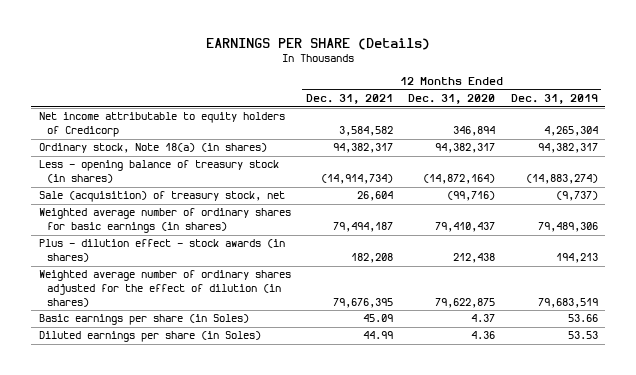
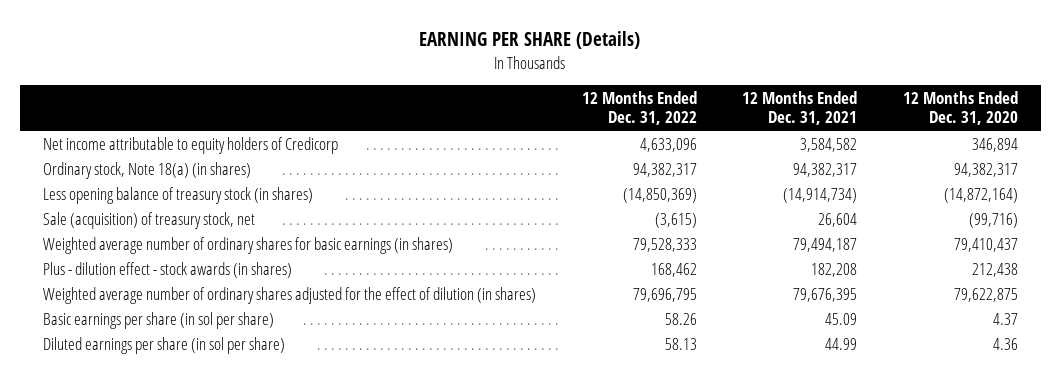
- EARNINGS PER SHARE (Details)
+ EARNING PER SHARE (Details)
- | 12 Months Ended Dec. 31, 2021 | 12 Months Ended Dec. 31, 2020 | 12 Months Ended Dec. 31, 2019
+ | 12 Months Ended Dec. 31, 2022 | 12 Months Ended Dec. 31, 2021 | 12 Months Ended Dec. 31, 2020
- Less - opening balance of treasury stock (in shares) | (14,914,734) | (14,872,164) | (14,883,274)
+ Less opening balance of treasury stock (in shares) | (14,850,369) | (14,914,734) | (14,872,164)
- Basic earnings per share (in Soles) | 45.09 | 4.37 | 53.66
- Diluted earnings per share (in Soles) | 44.99 | 4.36 | 53.53
+ Basic earnings per share (in sol per share) | 58.26 | 45.09 | 4.37
+ Diluted earnings per share (in sol per share) | 58.13 | 44.99 | 4.36

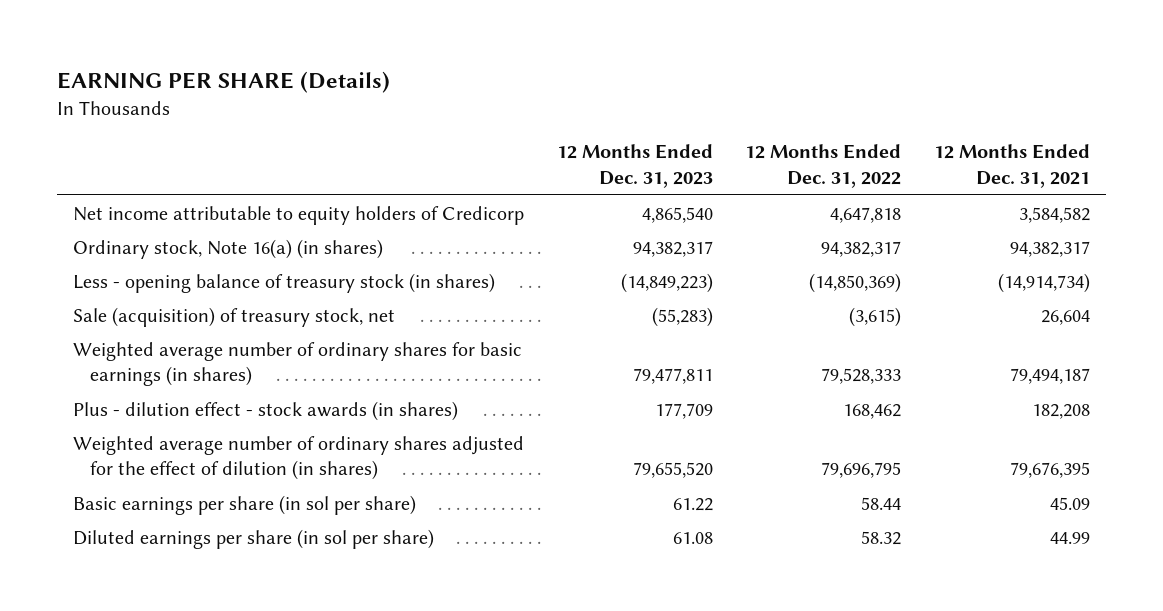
- | 12 Months Ended Dec. 31, 2022 | 12 Months Ended Dec. 31, 2021 | 12 Months Ended Dec. 31, 2020
+ | 12 Months Ended Dec. 31, 2023 | 12 Months Ended Dec. 31, 2022 | 12 Months Ended Dec. 31, 2021
- Net income attributable to equity holders of Credicorp | 4,633,096 | 3,584,582 | 346,894
- Ordinary stock, Note 18(a) (in shares) | 94,382,317 | 94,382,317 | 94,382,317
- Less opening balance of treasury stock (in shares) | (14,850,369) | (14,914,734) | (14,872,164)
+ Net income attributable to equity holders of Credicorp | 4,865,540 | 4,647,818 | 3,584,582
+ Ordinary stock, Note 16(a) (in shares) | 94,382,317 | 94,382,317 | 94,382,317
+ Less - opening balance of treasury stock (in shares) | (14,849,223) | (14,850,369) | (14,914,734)
- Basic earnings per share (in sol per share) | 58.26 | 45.09 | 4.37
- Diluted earnings per share (in sol per share) | 58.13 | 44.99 | 4.36
+ Basic earnings per share (in sol per share) | 61.22 | 58.44 | 45.09
+ Diluted earnings per share (in sol per share) | 61.08 | 58.32 | 44.99

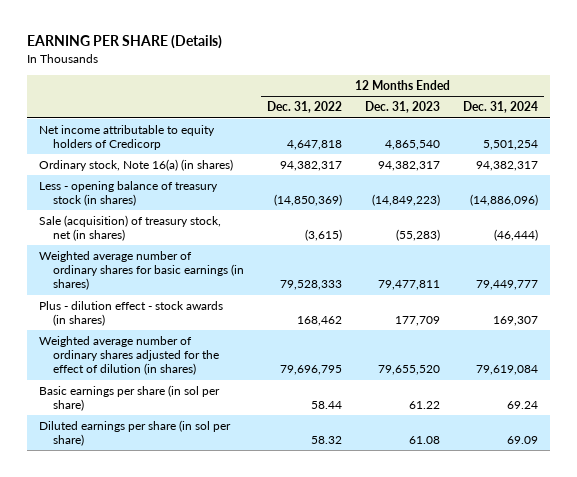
- | 12 Months Ended Dec. 31, 2023 | 12 Months Ended Dec. 31, 2022 | 12 Months Ended Dec. 31, 2021
+ | 12 Months Ended Dec. 31, 2022 | 12 Months Ended Dec. 31, 2023 | 12 Months Ended Dec. 31, 2024
- Sale (acquisition) of treasury stock, net | (55,283) | (3,615) | 26,604
+ Sale (acquisition) of treasury stock, net (in shares) | (3,615) | (55,283) | (46,444)

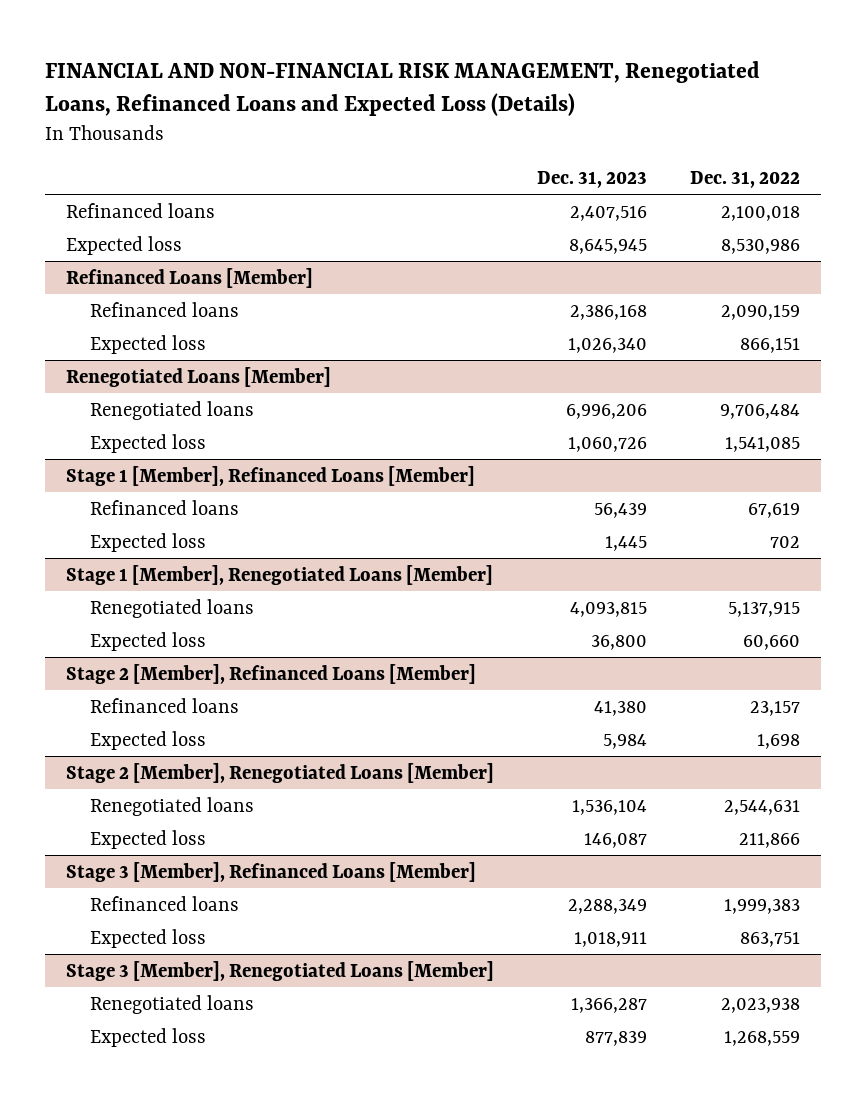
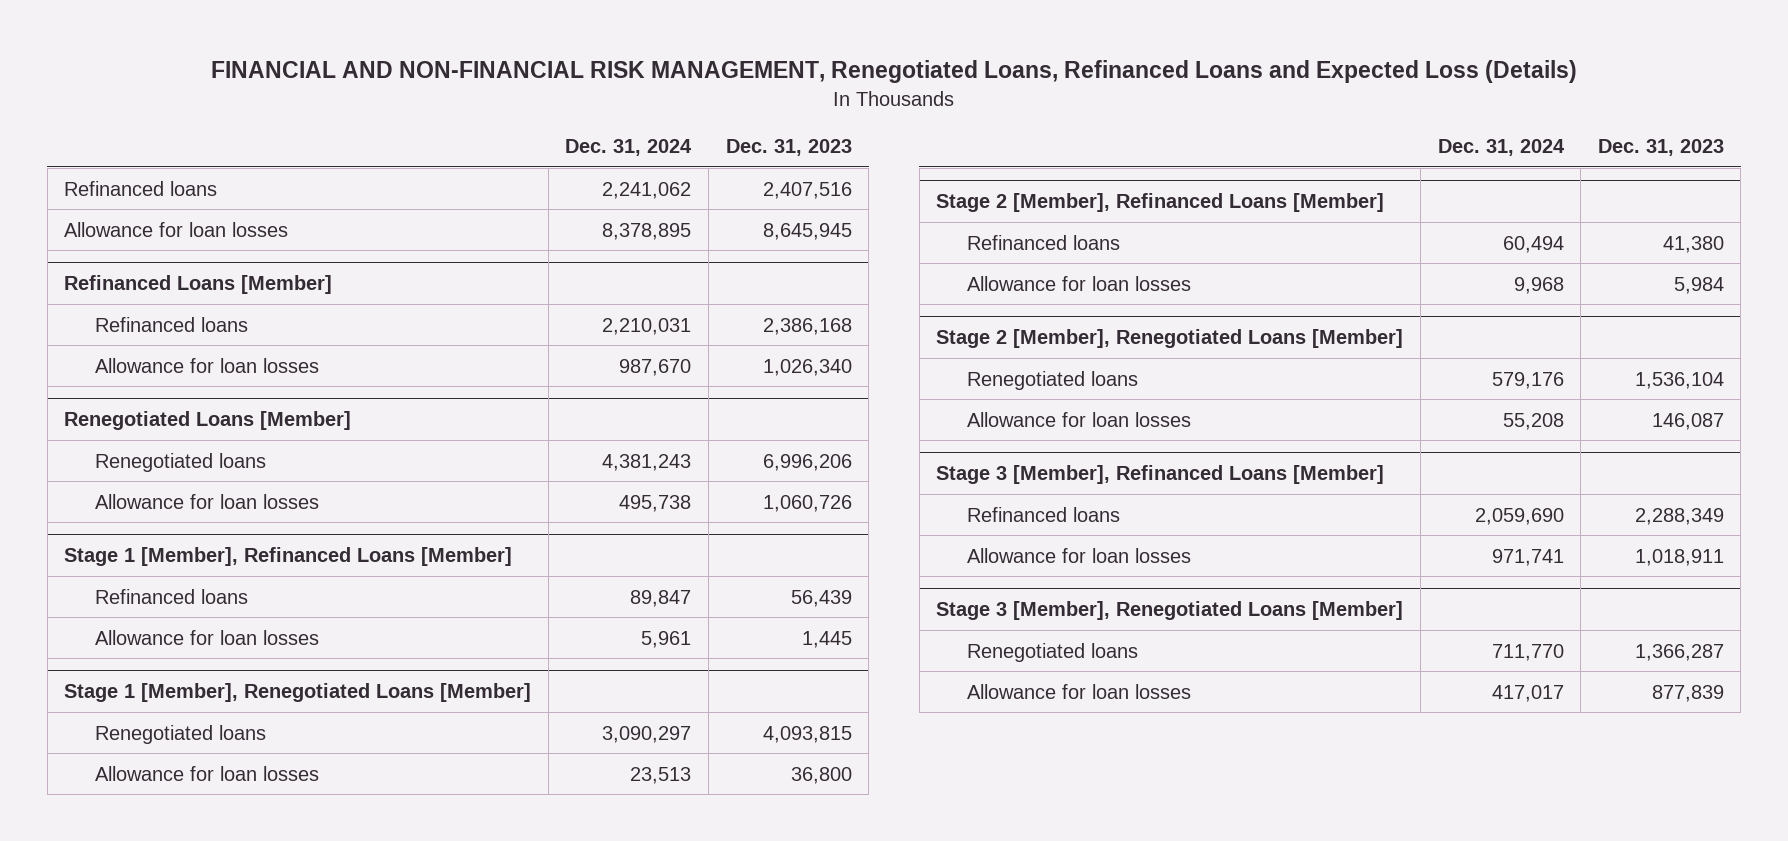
- | Dec. 31, 2023 | Dec. 31, 2022
+ | Dec. 31, 2024 | Dec. 31, 2023
- Expected loss | 8,645,945 | 8,530,986
+ Allowance for loan losses | 8,378,895 | 8,645,945
@ Refinanced Loans [Member]
- Expected loss | 1,026,340 | 866,151
+ Allowance for loan losses | 987,670 | 1,026,340
@ Renegotiated Loans [Member]
- Expected loss | 1,060,726 | 1,541,085
+ Allowance for loan losses | 495,738 | 1,060,726
@ Stage 1 [Member], Refinanced Loans [Member]
- Expected loss | 1,445 | 702
+ Allowance for loan losses | 5,961 | 1,445
@ Stage 1 [Member], Renegotiated Loans [Member]
- Expected loss | 36,800 | 60,660
+ Allowance for loan losses | 23,513 | 36,800
@ Stage 2 [Member], Refinanced Loans [Member]
- Expected loss | 5,984 | 1,698
+ Allowance for loan losses | 9,968 | 5,984
@ Stage 2 [Member], Renegotiated Loans [Member]
- Expected loss | 146,087 | 211,866
+ Allowance for loan losses | 55,208 | 146,087
@ Stage 3 [Member], Refinanced Loans [Member]
- Expected loss | 1,018,911 | 863,751
+ Allowance for loan losses | 971,741 | 1,018,911
@ Stage 3 [Member], Renegotiated Loans [Member]
- Expected loss | 877,839 | 1,268,559
+ Allowance for loan losses | 417,017 | 877,839

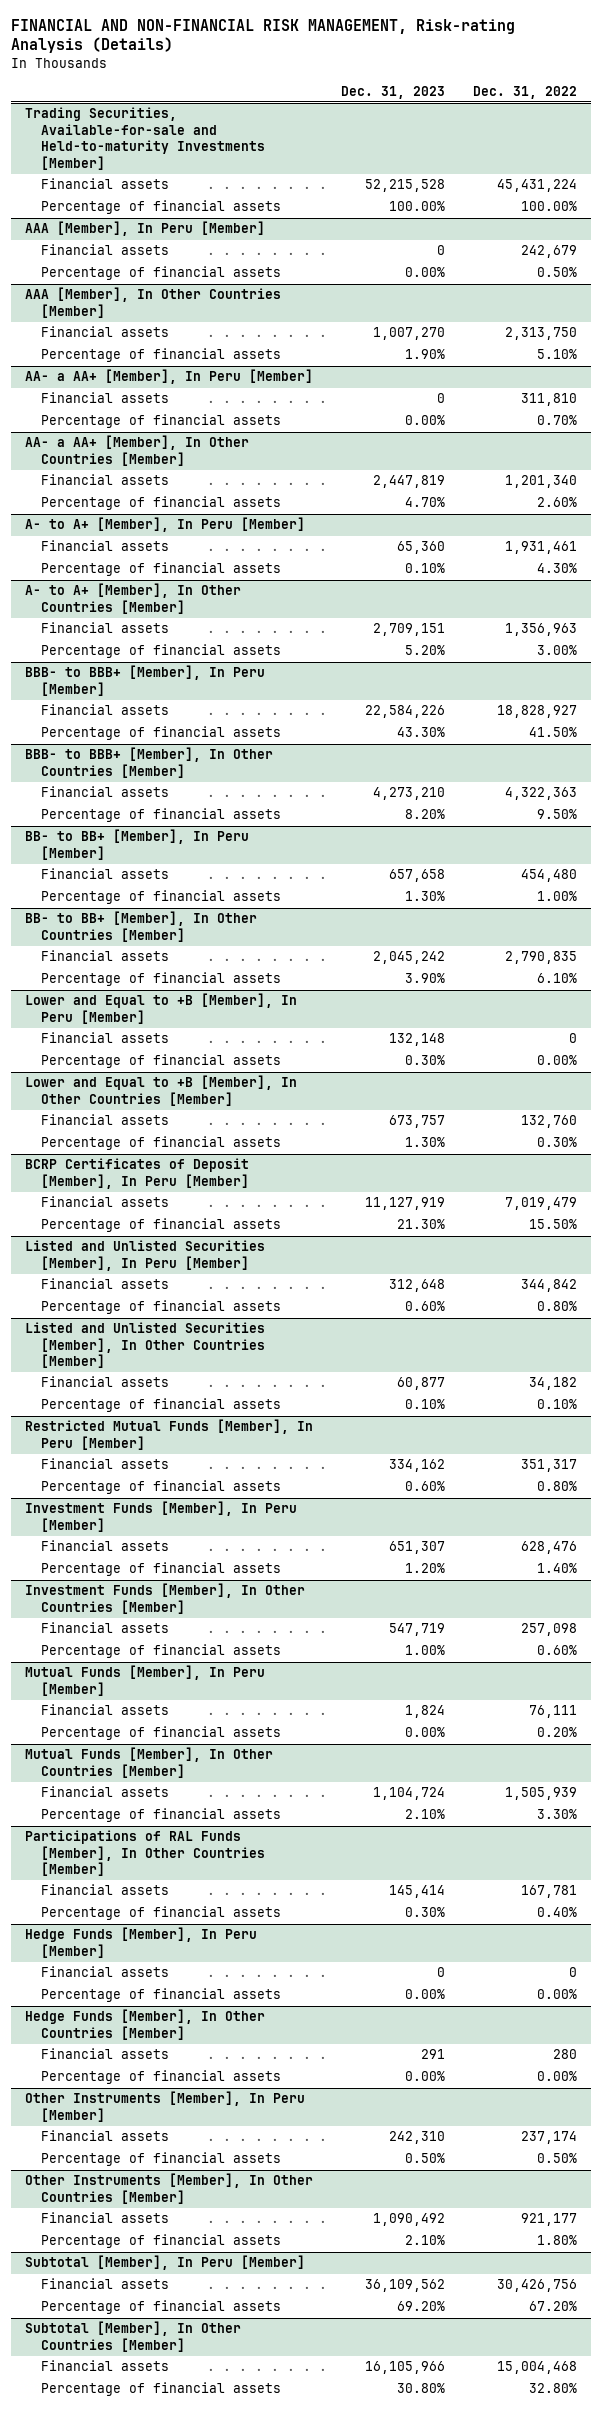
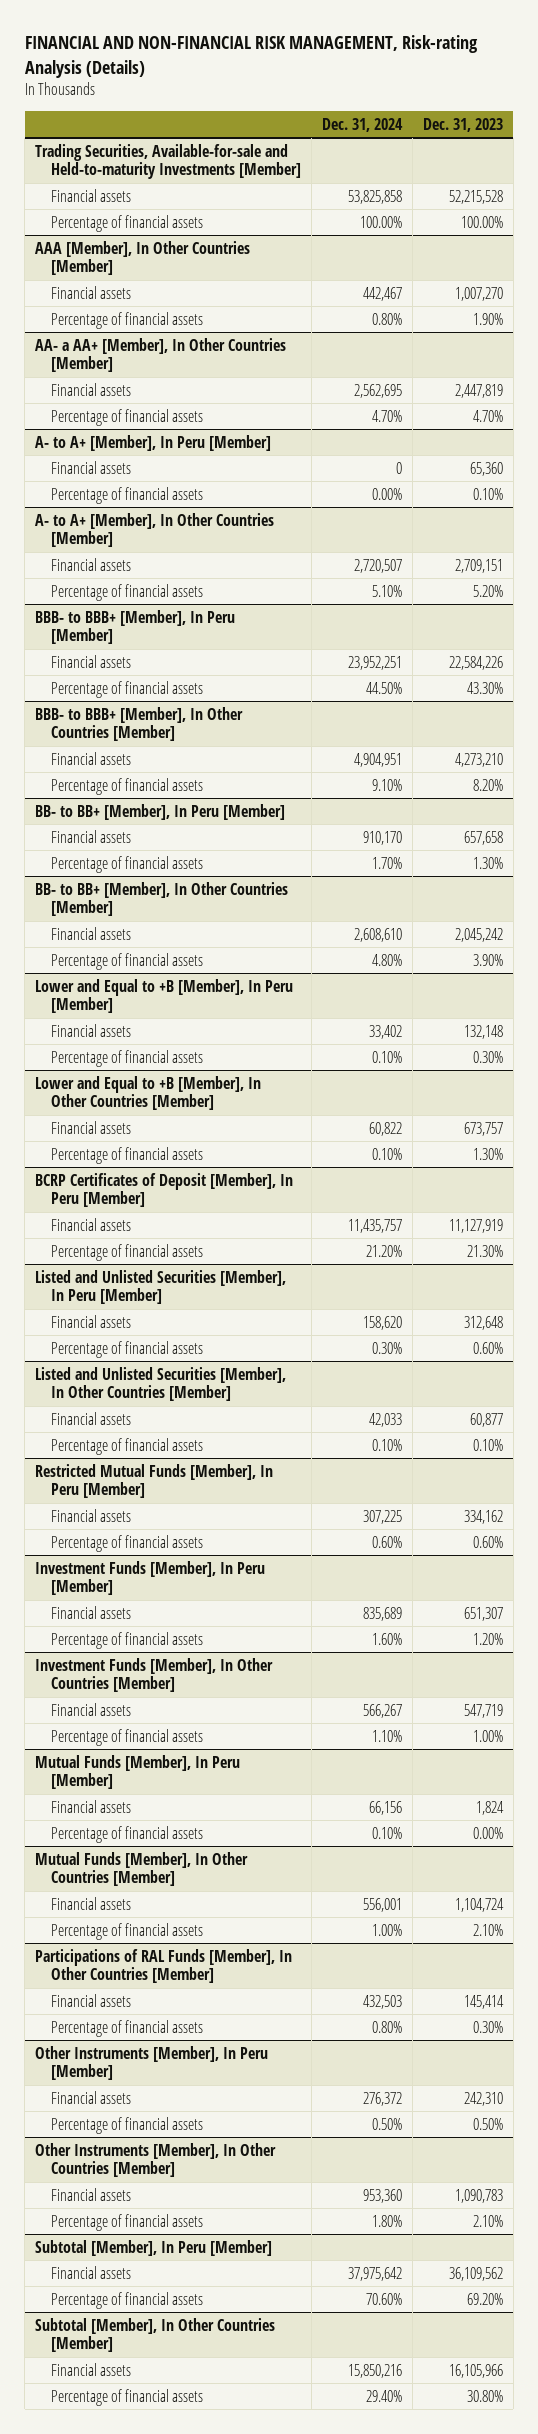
- | Dec. 31, 2023 | Dec. 31, 2022
+ | Dec. 31, 2024 | Dec. 31, 2023
- AAA [Member], In Peru [Member]
- Financial assets | 0 | 242,679
- Percentage of financial assets | 0.00% | 0.50%
- AA- a AA+ [Member], In Peru [Member]
- Financial assets | 0 | 311,810
- Percentage of financial assets | 0.00% | 0.70%
- Hedge Funds [Member], In Peru [Member]
- Financial assets | 0 | 0
- Percentage of financial assets | 0.00% | 0.00%
- Hedge Funds [Member], In Other Countries [Member]
- Financial assets | 291 | 280
- Percentage of financial assets | 0.00% | 0.00%
@ Other Instruments [Member], In Other Countries [Member]
- Financial assets | 1,090,492 | 921,177
+ Financial assets | 953,360 | 1,090,783

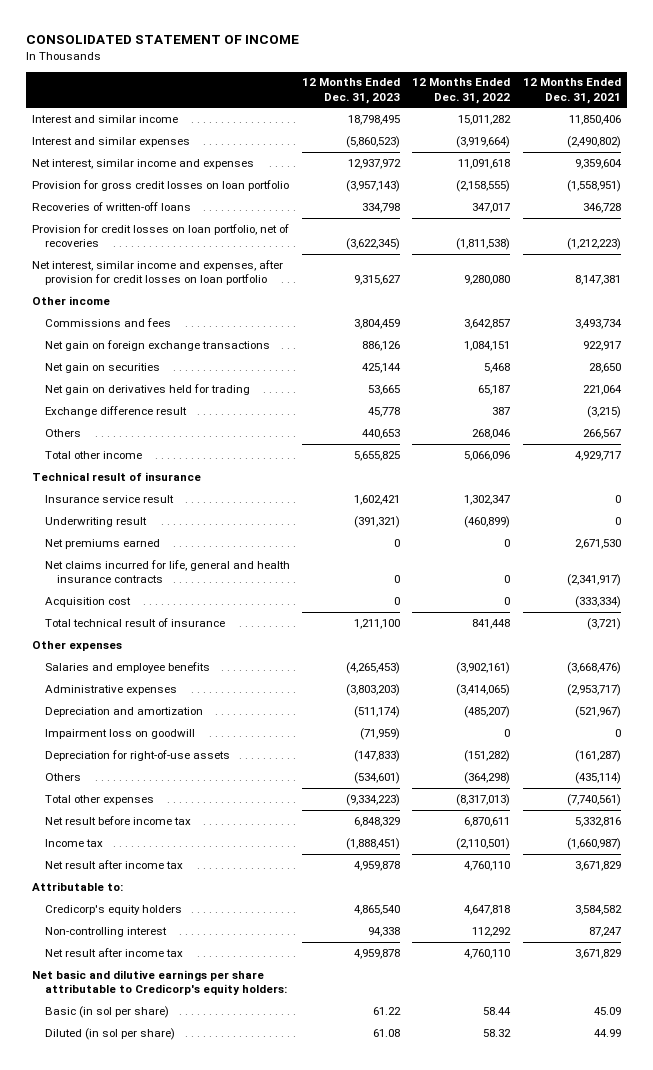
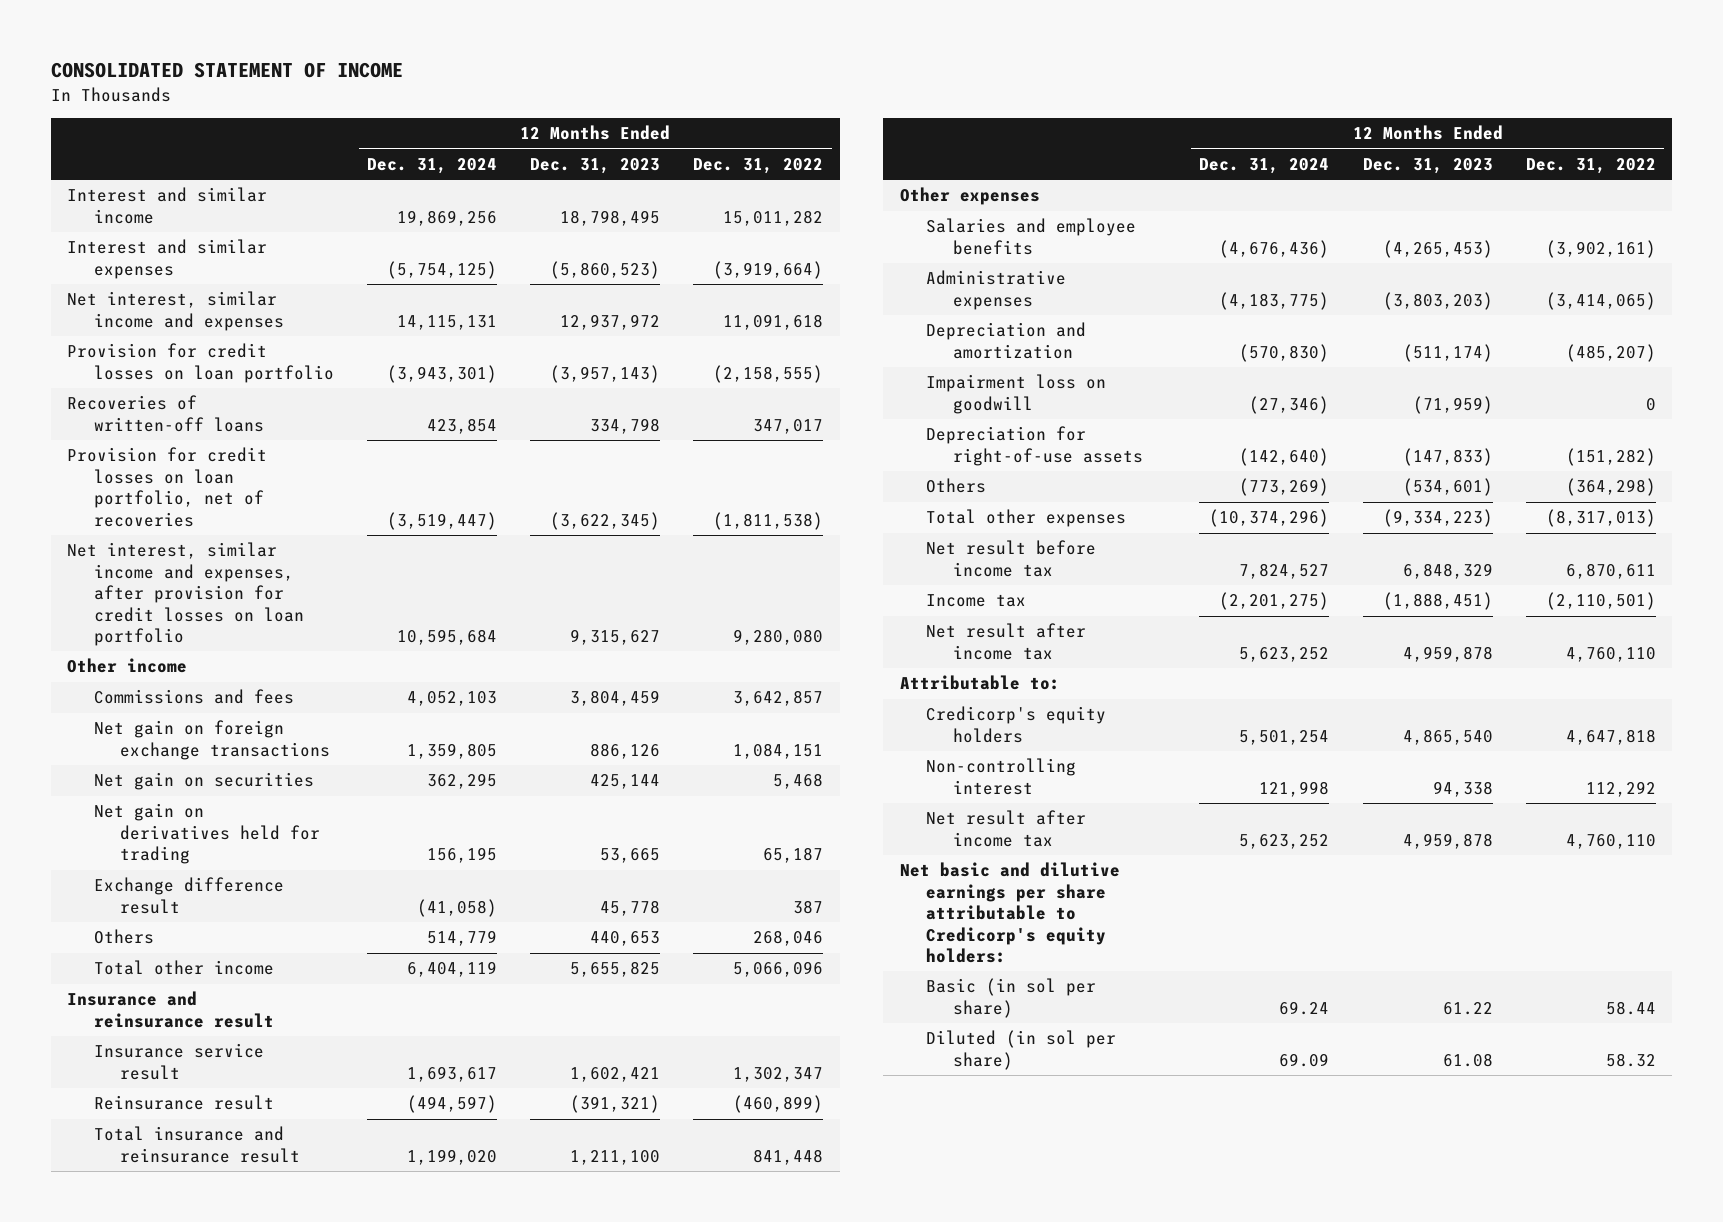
- | 12 Months Ended Dec. 31, 2023 | 12 Months Ended Dec. 31, 2022 | 12 Months Ended Dec. 31, 2021
+ | 12 Months Ended Dec. 31, 2024 | 12 Months Ended Dec. 31, 2023 | 12 Months Ended Dec. 31, 2022
- Provision for gross credit losses on loan portfolio | (3,957,143) | (2,158,555) | (1,558,951)
+ Provision for credit losses on loan portfolio | (3,943,301) | (3,957,143) | (2,158,555)
- Technical result of insurance
+ Insurance and reinsurance result
- Underwriting result | (391,321) | (460,899) | 0
- Net premiums earned | 0 | 0 | 2,671,530
- Net claims incurred for life, general and health insurance contracts | 0 | 0 | (2,341,917)
- Acquisition cost | 0 | 0 | (333,334)
- Total technical result of insurance | 1,211,100 | 841,448 | (3,721)
+ Reinsurance result | (494,597) | (391,321) | (460,899)
+ Total insurance and reinsurance result | 1,199,020 | 1,211,100 | 841,448

